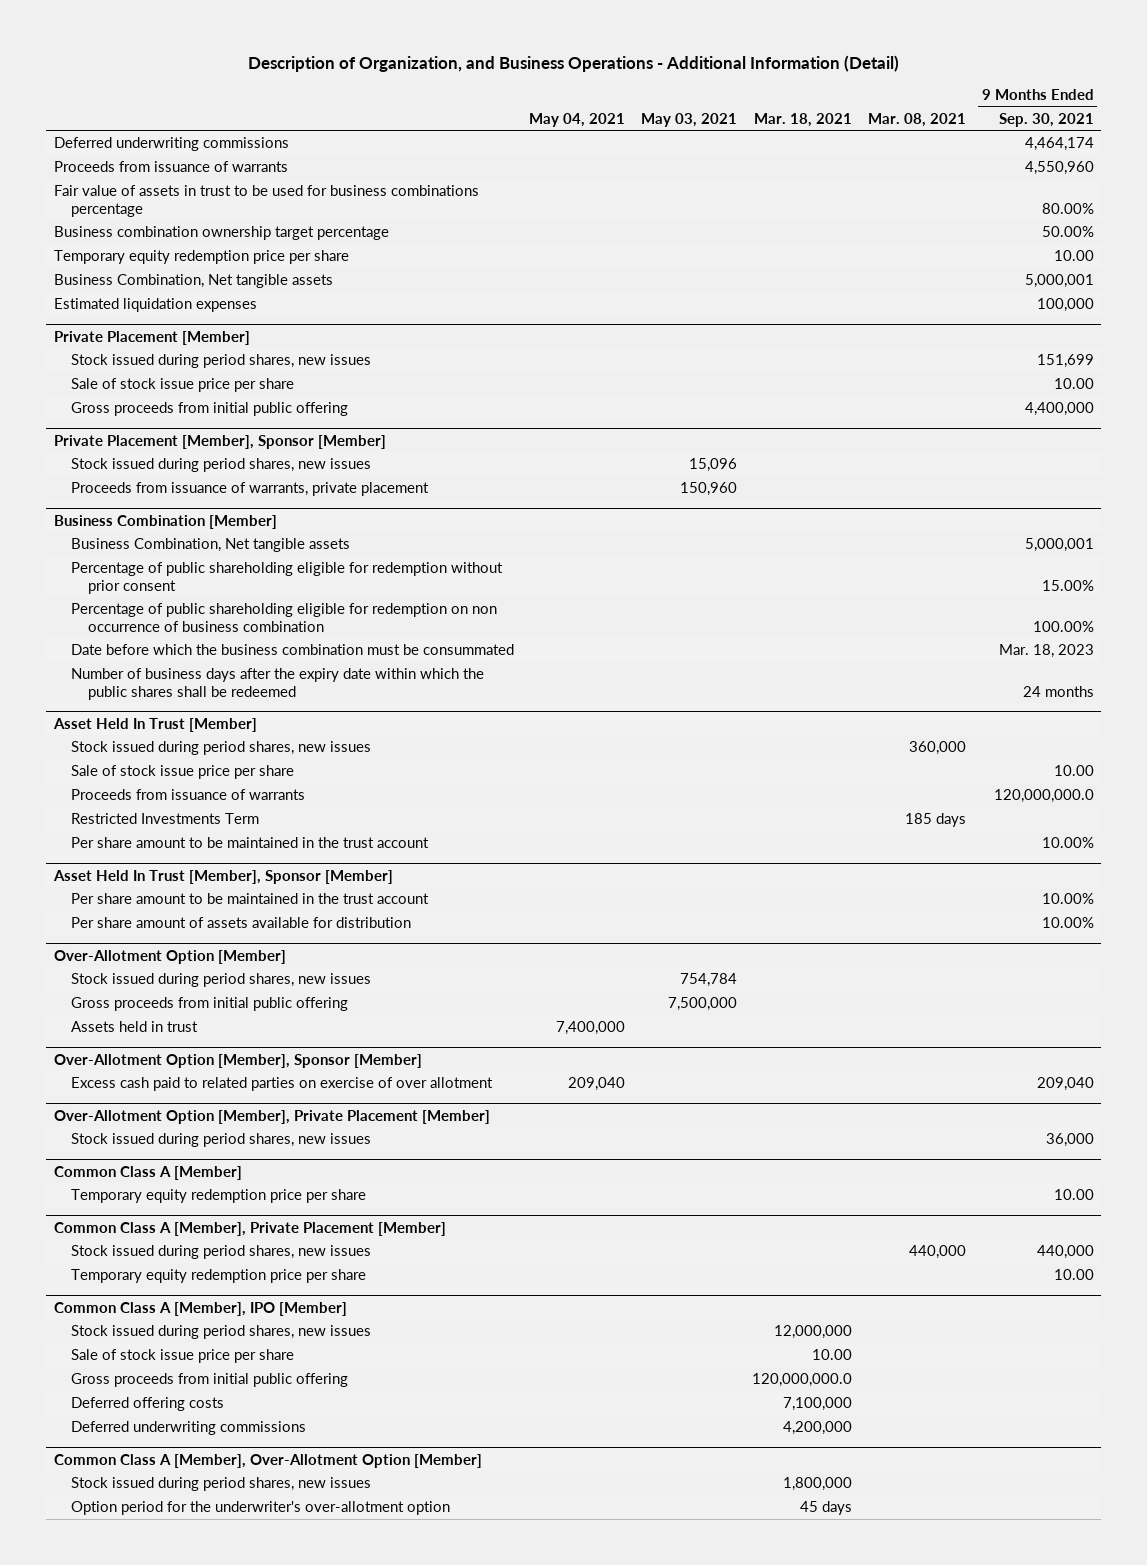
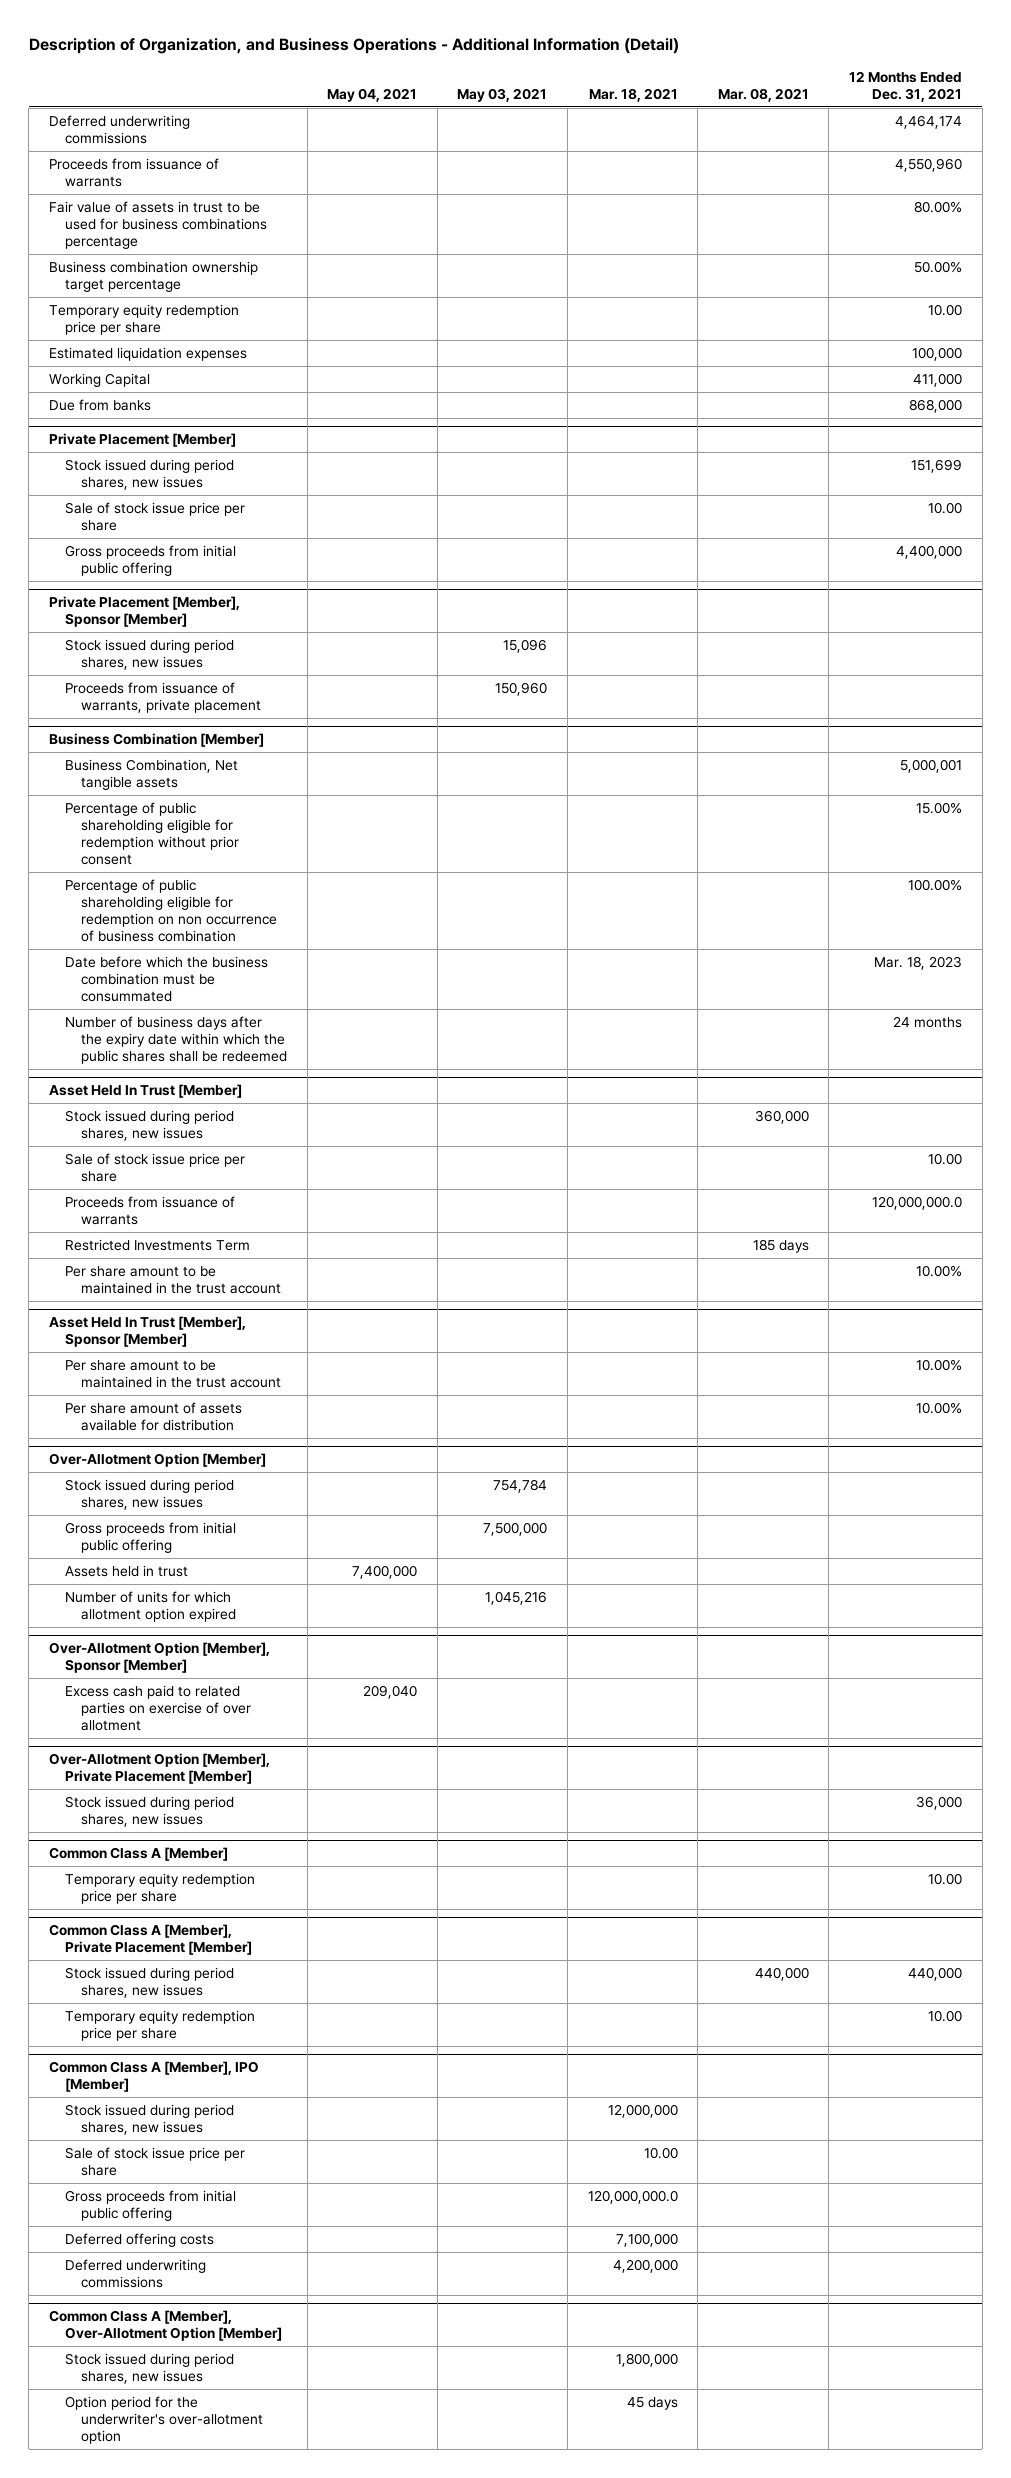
- | May 04, 2021 | May 03, 2021 | Mar. 18, 2021 | Mar. 08, 2021 | 9 Months Ended Sep. 30, 2021
+ | May 04, 2021 | May 03, 2021 | Mar. 18, 2021 | Mar. 08, 2021 | 12 Months Ended Dec. 31, 2021
- Business Combination, Net tangible assets | | | | | 5,000,001
+ Working Capital | | | | | 411,000
+ Due from banks | | | | | 868,000
@ Over-Allotment Option [Member]
+ Number of units for which allotment option expired | | 1,045,216 | | |

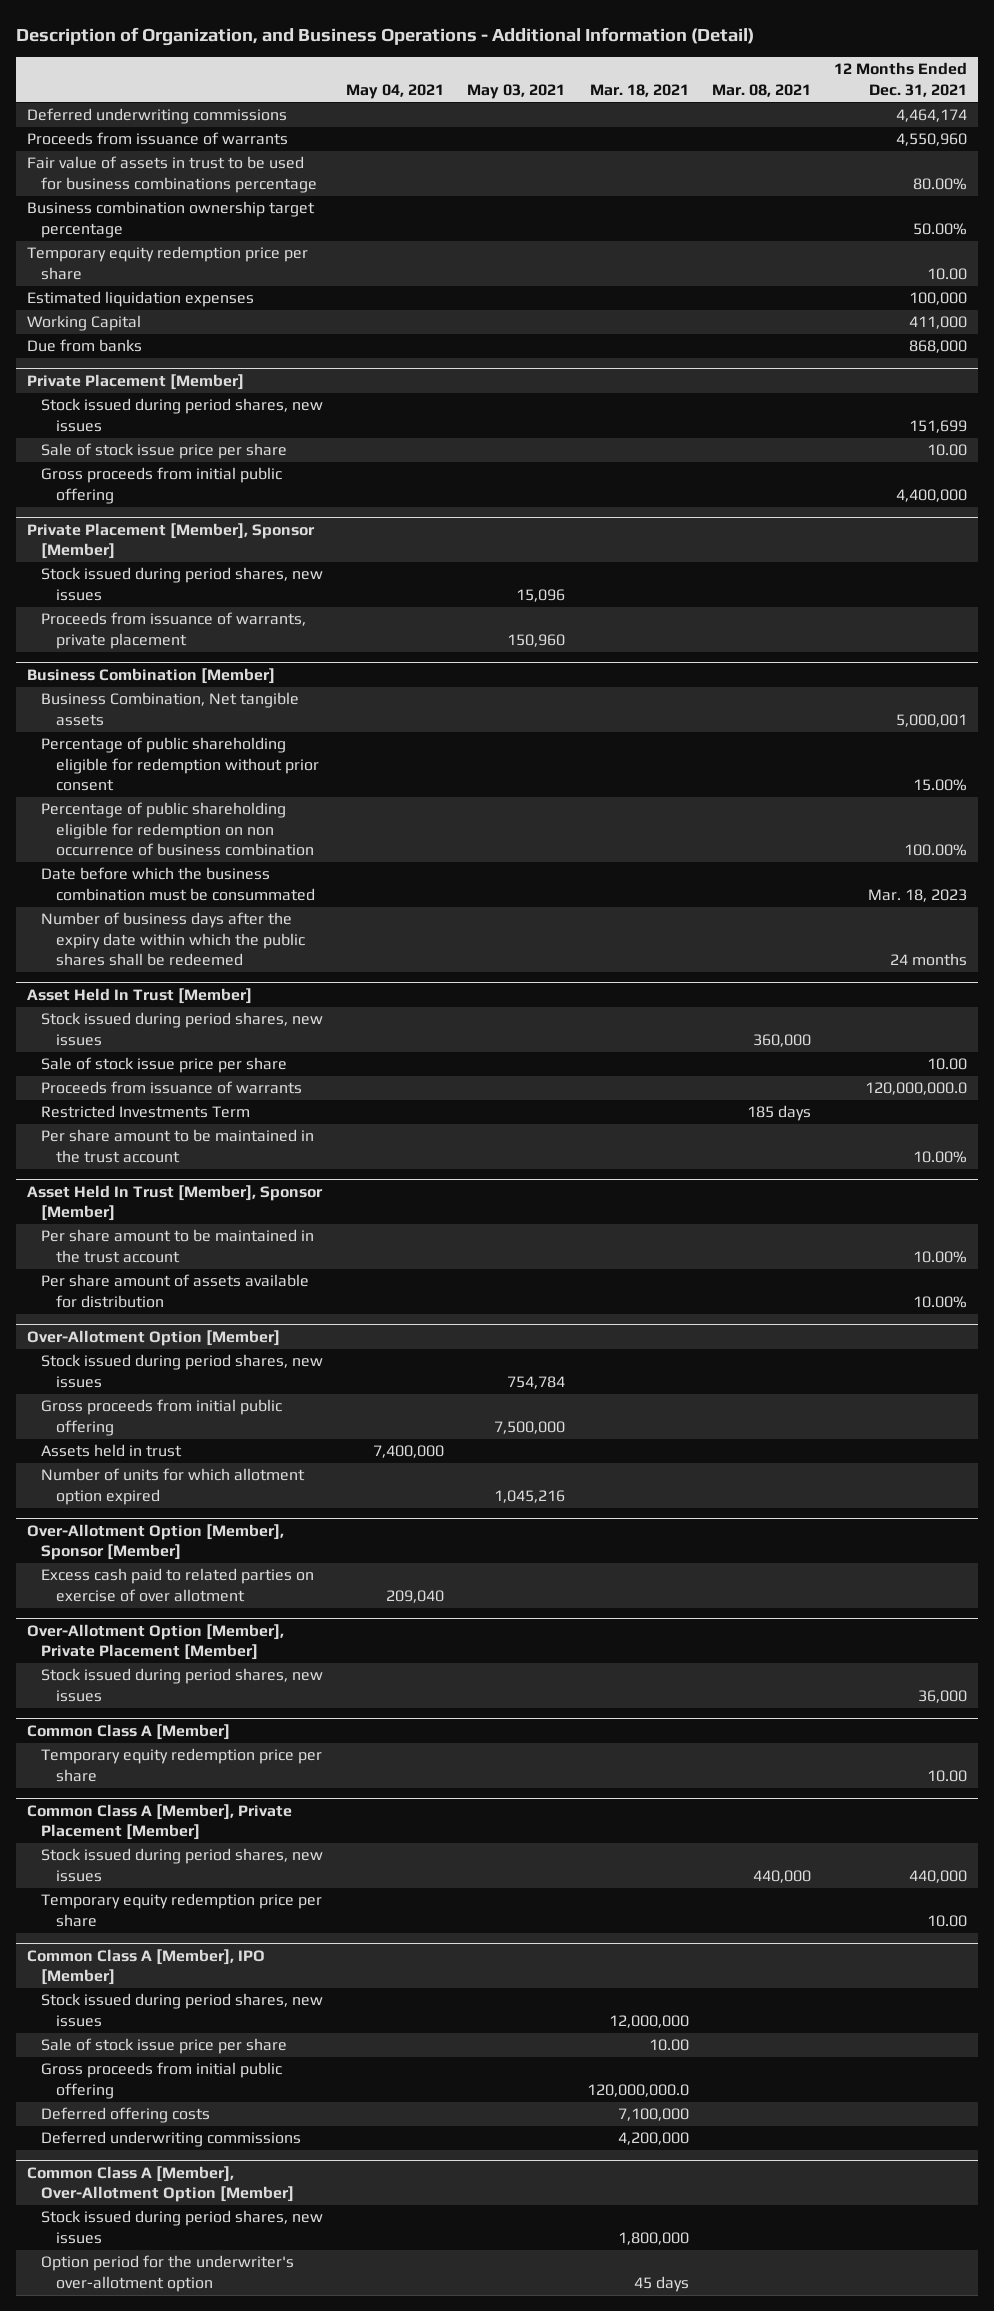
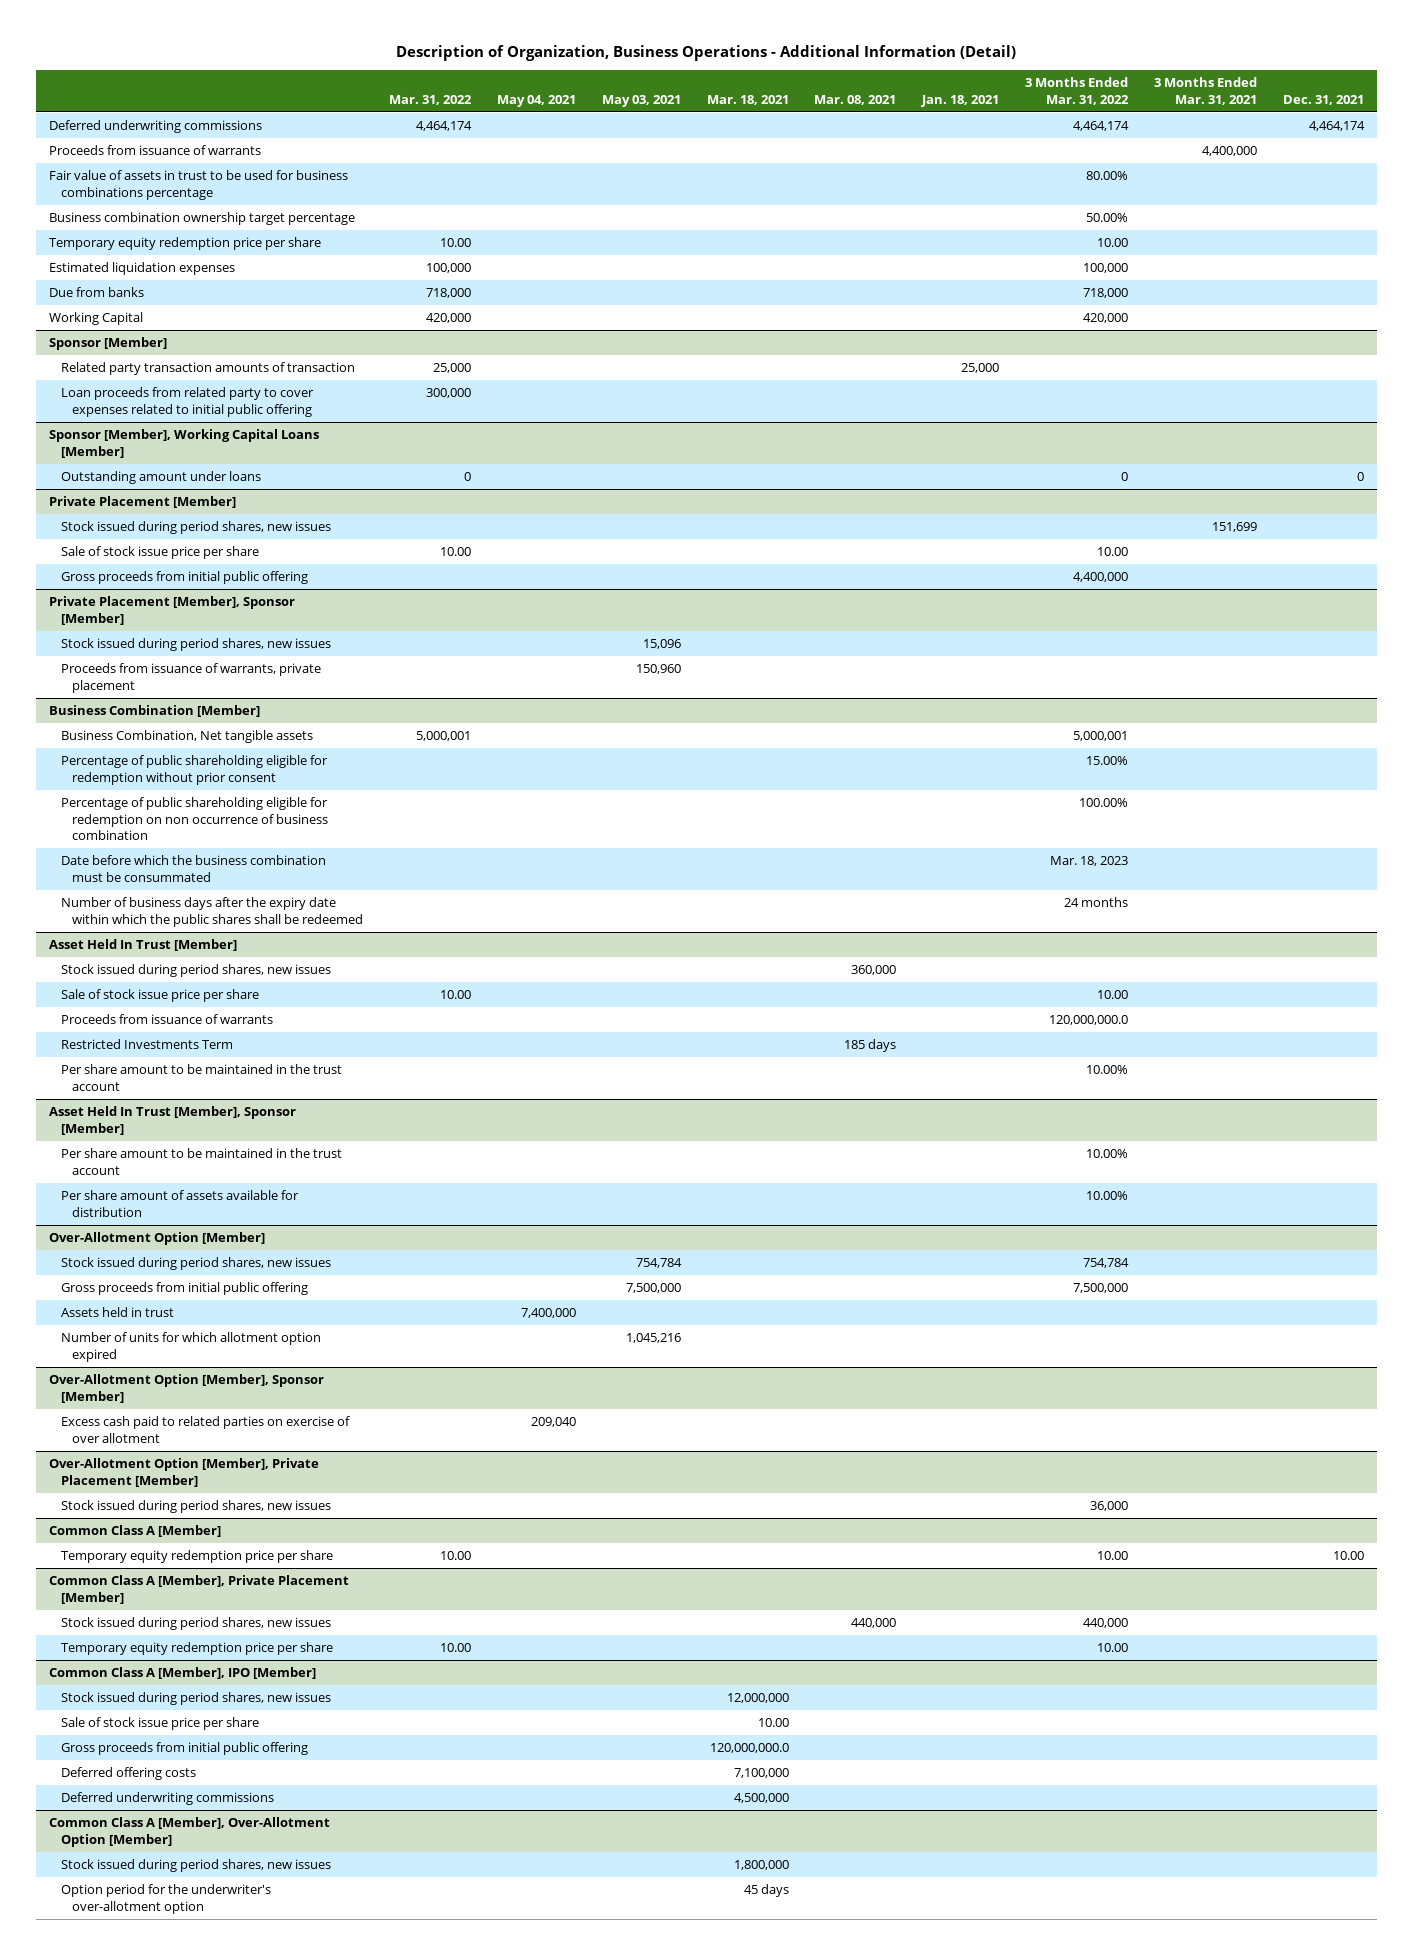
- Description of Organization, and Business Operations - Additional Information (Detail)
+ Description of Organization, Business Operations - Additional Information (Detail)
- | May 04, 2021 | May 03, 2021 | Mar. 18, 2021 | Mar. 08, 2021 | 12 Months Ended Dec. 31, 2021
+ | Mar. 31, 2022 | May 04, 2021 | May 03, 2021 | Mar. 18, 2021 | Mar. 08, 2021 | Jan. 18, 2021 | 3 Months Ended Mar. 31, 2022 | 3 Months Ended Mar. 31, 2021 | Dec. 31, 2021
moved down: Working Capital | 420,000 | | | | | | 420,000 | |
+ Sponsor [Member]
+ Related party transaction amounts of transaction | 25,000 | | | | | 25,000 | | |
+ Loan proceeds from related party to cover expenses related to initial public offering | 300,000 | | | | | | | |
+ Sponsor [Member], Working Capital Loans [Member]
+ Outstanding amount under loans | 0 | | | | | | 0 | | 0
@ Common Class A [Member], IPO [Member]
- Deferred underwriting commissions | | | 4,200,000 | |
+ Deferred underwriting commissions | | | | 4,500,000 | | | | |

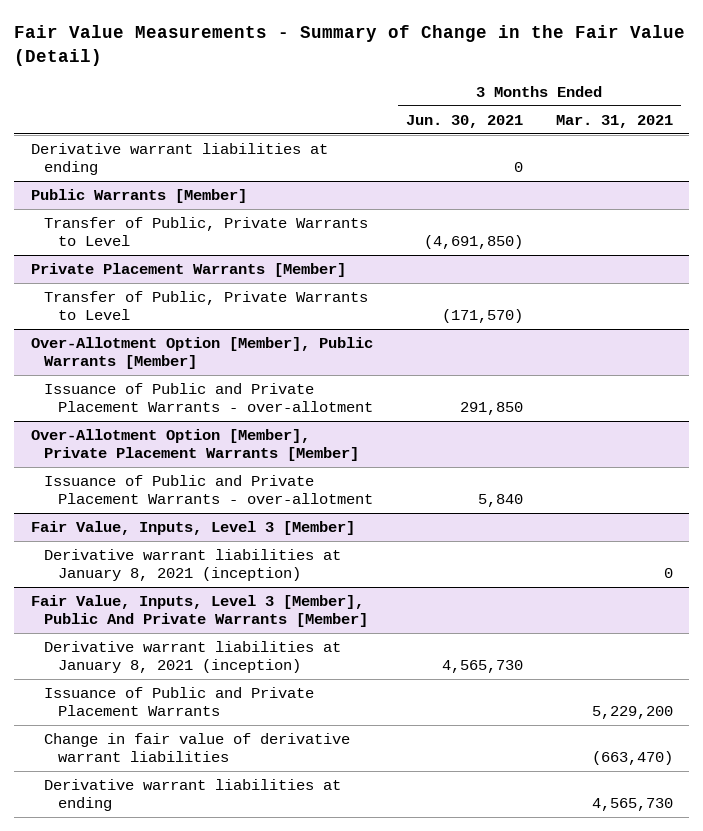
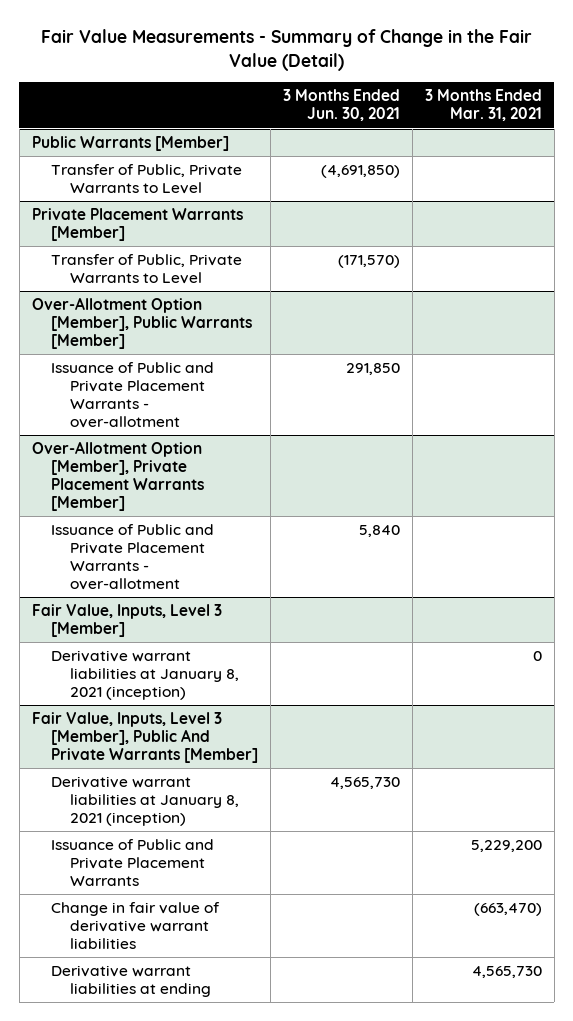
- Derivative warrant liabilities at ending | 0 |

